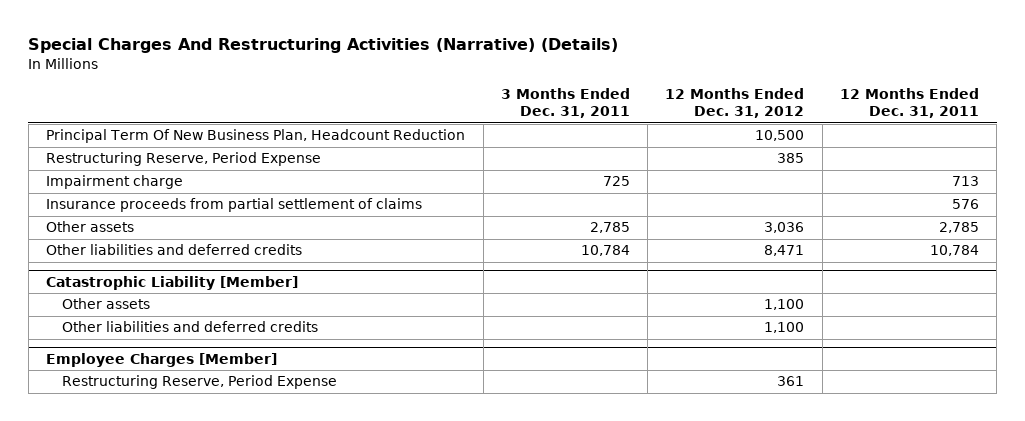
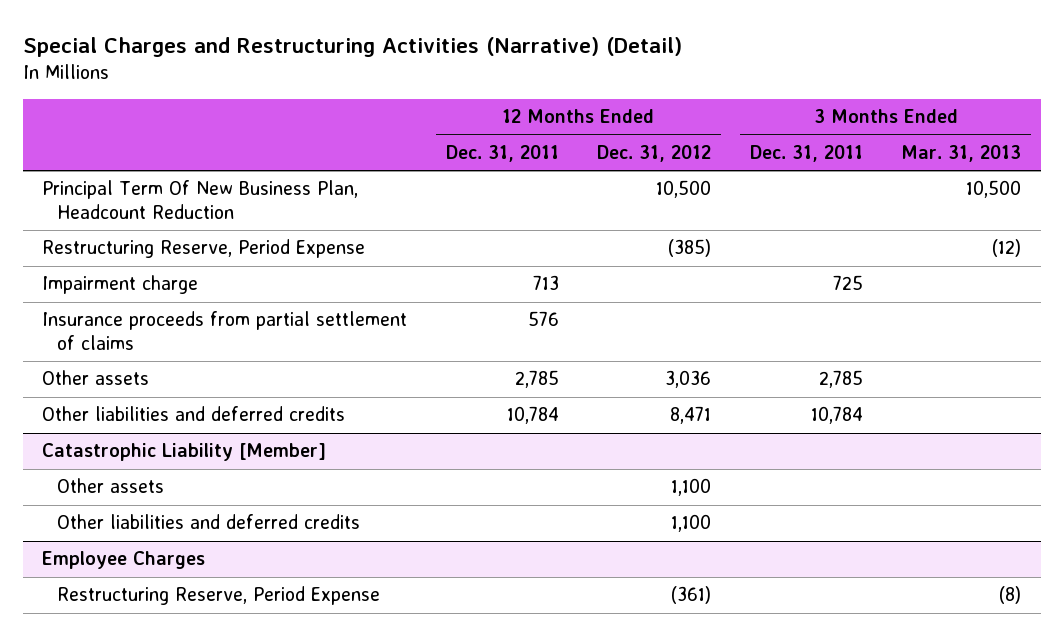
- Special Charges And Restructuring Activities (Narrative) (Details)
+ Special Charges and Restructuring Activities (Narrative) (Detail)
- | 3 Months Ended Dec. 31, 2011 | 12 Months Ended Dec. 31, 2012 | 12 Months Ended Dec. 31, 2011
+ | 12 Months Ended Dec. 31, 2011 | 12 Months Ended Dec. 31, 2012 | 3 Months Ended Dec. 31, 2011 | 3 Months Ended Mar. 31, 2013
- Restructuring Reserve, Period Expense | | 385 |
+ Restructuring Reserve, Period Expense | | (385) | | (12)
- Employee Charges [Member]
- Restructuring Reserve, Period Expense | | 361 |
+ Employee Charges
+ Restructuring Reserve, Period Expense | | (361) | | (8)

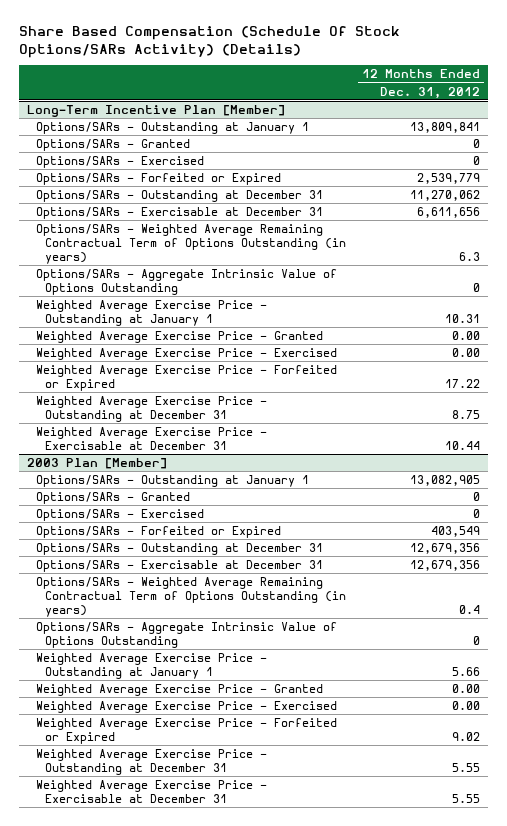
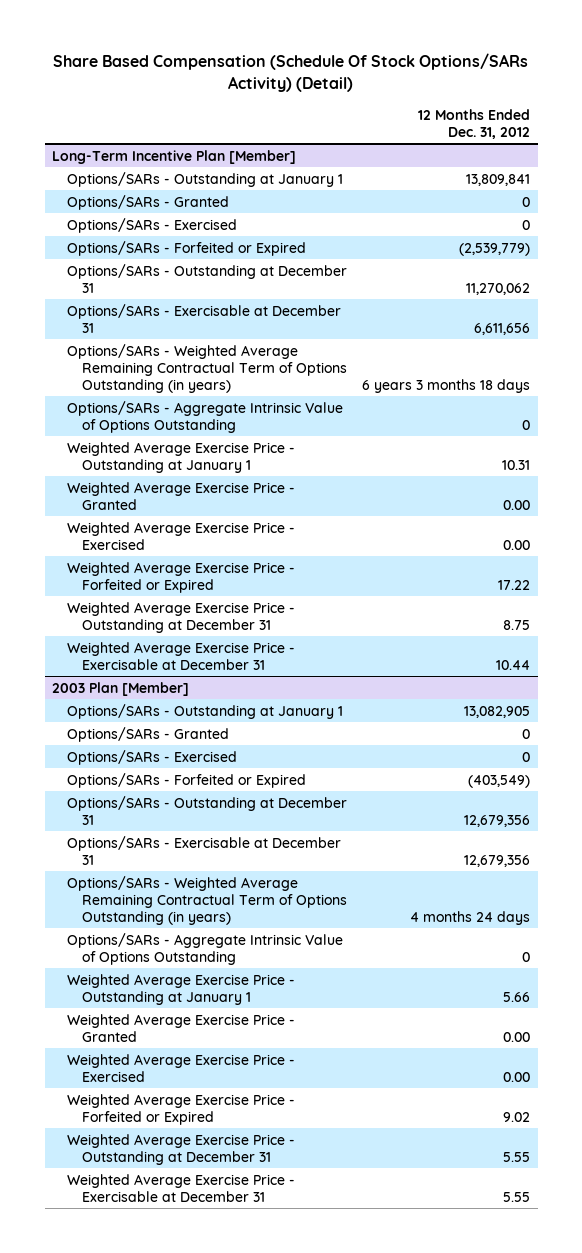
- Share Based Compensation (Schedule Of Stock Options/SARs Activity) (Details)
+ Share Based Compensation (Schedule Of Stock Options/SARs Activity) (Detail)
@ Long-Term Incentive Plan [Member]
- Options/SARs - Forfeited or Expired | 2,539,779
+ Options/SARs - Forfeited or Expired | (2,539,779)
- Options/SARs - Weighted Average Remaining Contractual Term of Options Outstanding (in years) | 6.3
+ Options/SARs - Weighted Average Remaining Contractual Term of Options Outstanding (in years) | 6 years 3 months 18 days
@ 2003 Plan [Member]
- Options/SARs - Forfeited or Expired | 403,549
+ Options/SARs - Forfeited or Expired | (403,549)
- Options/SARs - Weighted Average Remaining Contractual Term of Options Outstanding (in years) | 0.4
+ Options/SARs - Weighted Average Remaining Contractual Term of Options Outstanding (in years) | 4 months 24 days

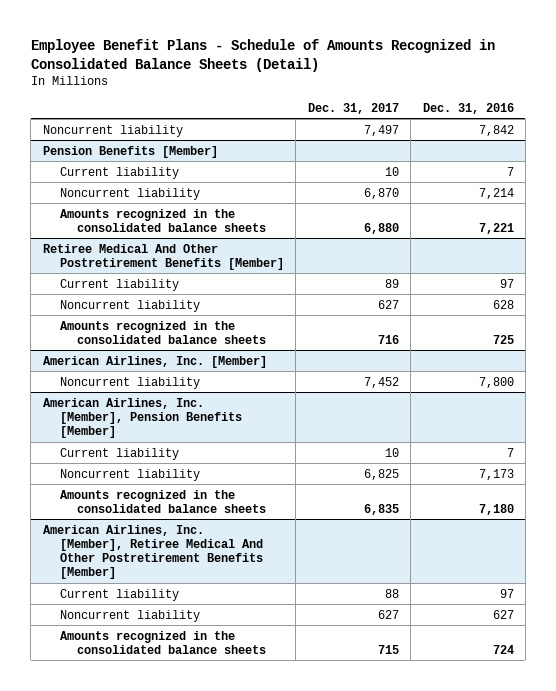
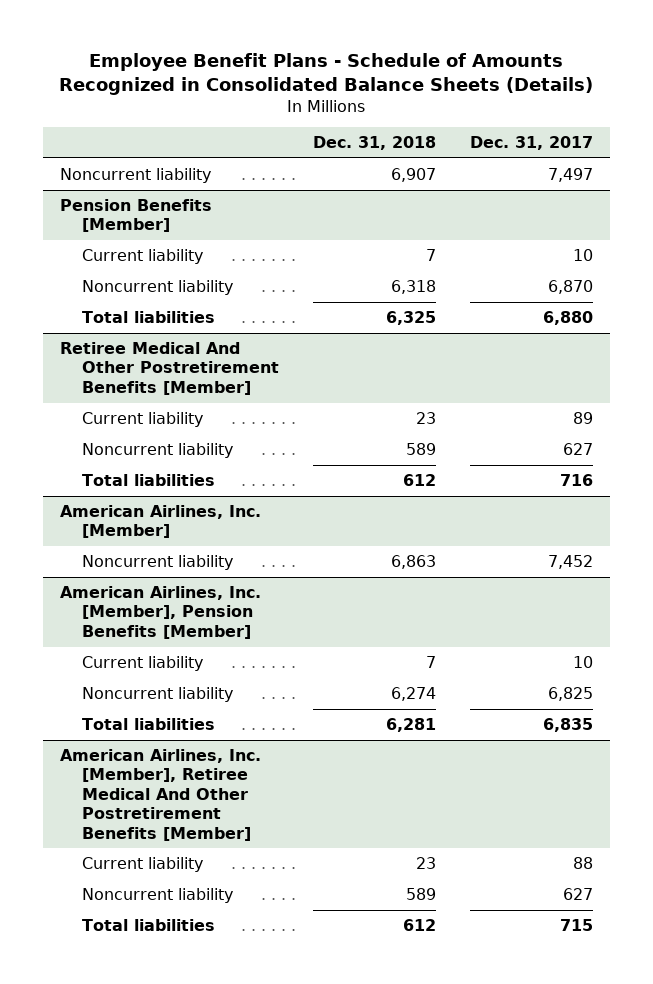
- Employee Benefit Plans - Schedule of Amounts Recognized in Consolidated Balance Sheets (Detail)
+ Employee Benefit Plans - Schedule of Amounts Recognized in Consolidated Balance Sheets (Details)
- | Dec. 31, 2017 | Dec. 31, 2016
+ | Dec. 31, 2018 | Dec. 31, 2017
@ Pension Benefits [Member]
- Amounts recognized in the consolidated balance sheets | 6,880 | 7,221
+ Total liabilities | 6,325 | 6,880
@ Retiree Medical And Other Postretirement Benefits [Member]
- Amounts recognized in the consolidated balance sheets | 716 | 725
+ Total liabilities | 612 | 716
@ American Airlines, Inc. [Member], Pension Benefits [Member]
- Amounts recognized in the consolidated balance sheets | 6,835 | 7,180
+ Total liabilities | 6,281 | 6,835
@ American Airlines, Inc. [Member], Retiree Medical And Other Postretirement Benefits [Member]
- Amounts recognized in the consolidated balance sheets | 715 | 724
+ Total liabilities | 612 | 715

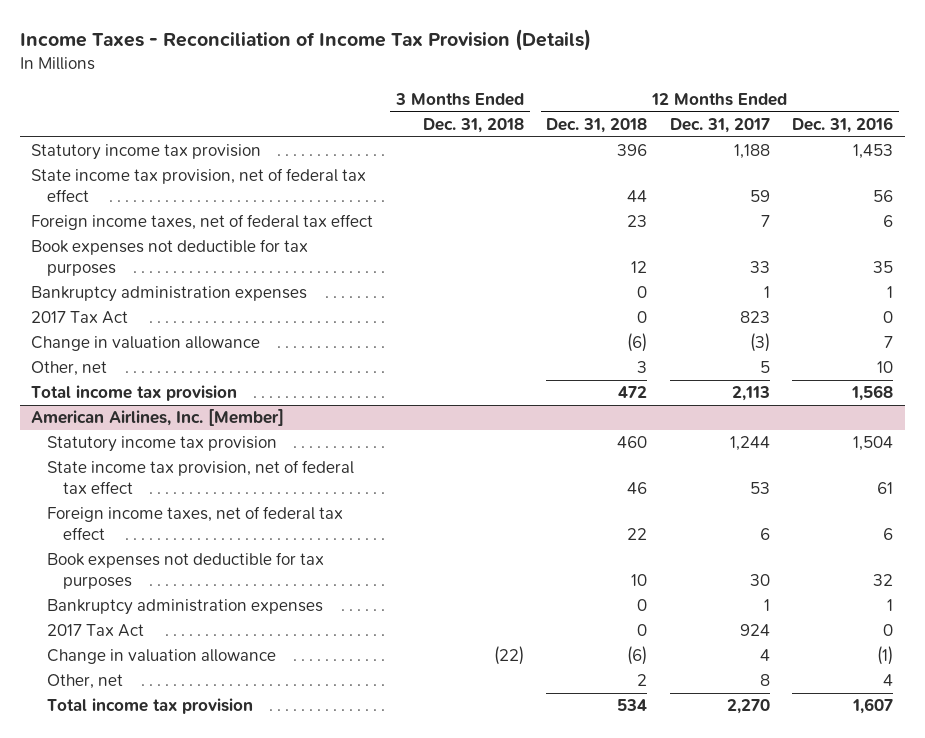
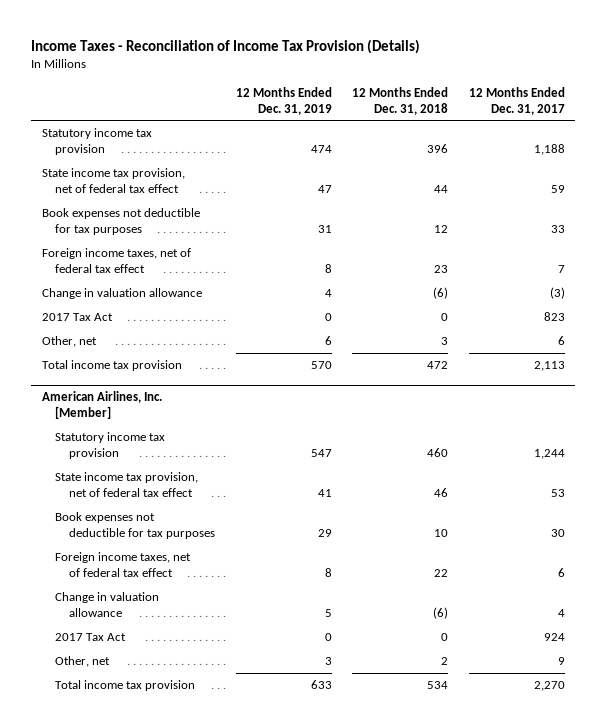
- | 3 Months Ended Dec. 31, 2018 | 12 Months Ended Dec. 31, 2018 | 12 Months Ended Dec. 31, 2017 | 12 Months Ended Dec. 31, 2016
+ | 12 Months Ended Dec. 31, 2019 | 12 Months Ended Dec. 31, 2018 | 12 Months Ended Dec. 31, 2017
- Bankruptcy administration expenses | | 0 | 1 | 1
moved down: Foreign income taxes, net of federal tax effect | 8 | 23 | 7
- Other, net | | 3 | 5 | 10
moved down: 2017 Tax Act | 0 | 0 | 823
+ Other, net | 6 | 3 | 6
@ American Airlines, Inc. [Member]
- Bankruptcy administration expenses | | 0 | 1 | 1
moved down: Foreign income taxes, net of federal tax effect | 8 | 22 | 6
- Other, net | | 2 | 8 | 4
moved down: 2017 Tax Act | 0 | 0 | 924
+ Other, net | 3 | 2 | 9

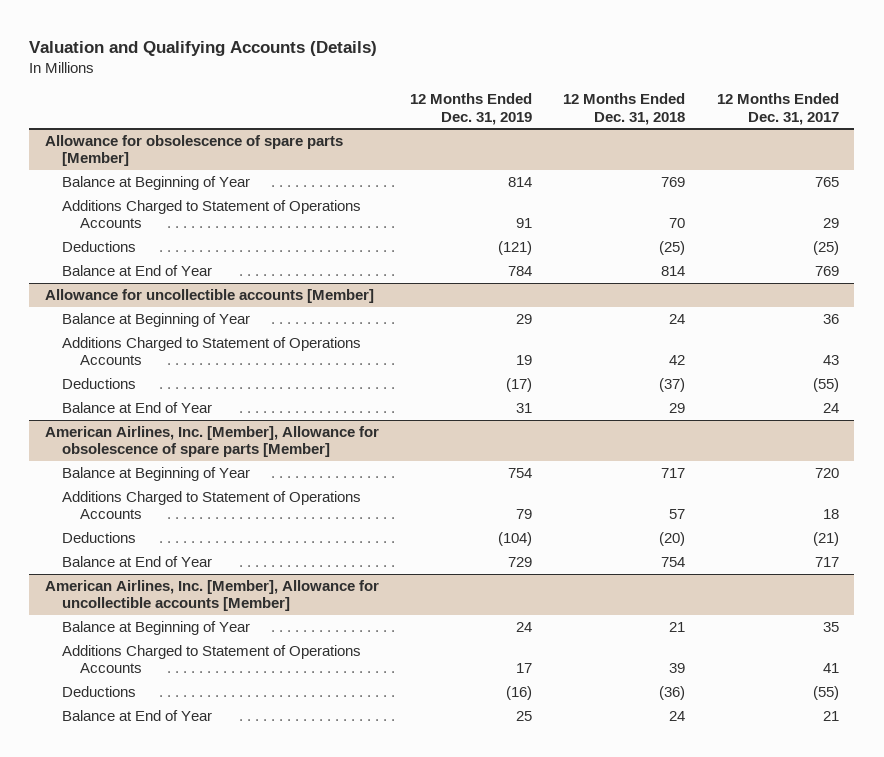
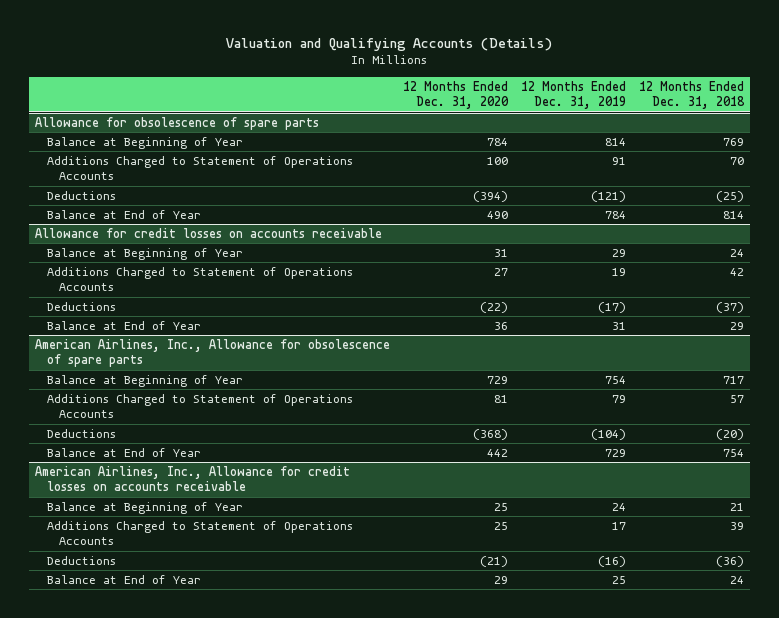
- | 12 Months Ended Dec. 31, 2019 | 12 Months Ended Dec. 31, 2018 | 12 Months Ended Dec. 31, 2017
+ | 12 Months Ended Dec. 31, 2020 | 12 Months Ended Dec. 31, 2019 | 12 Months Ended Dec. 31, 2018
- Allowance for obsolescence of spare parts [Member]
+ Allowance for obsolescence of spare parts
- Allowance for uncollectible accounts [Member]
+ Allowance for credit losses on accounts receivable
- American Airlines, Inc. [Member], Allowance for obsolescence of spare parts [Member]
+ American Airlines, Inc., Allowance for obsolescence of spare parts
- American Airlines, Inc. [Member], Allowance for uncollectible accounts [Member]
+ American Airlines, Inc., Allowance for credit losses on accounts receivable

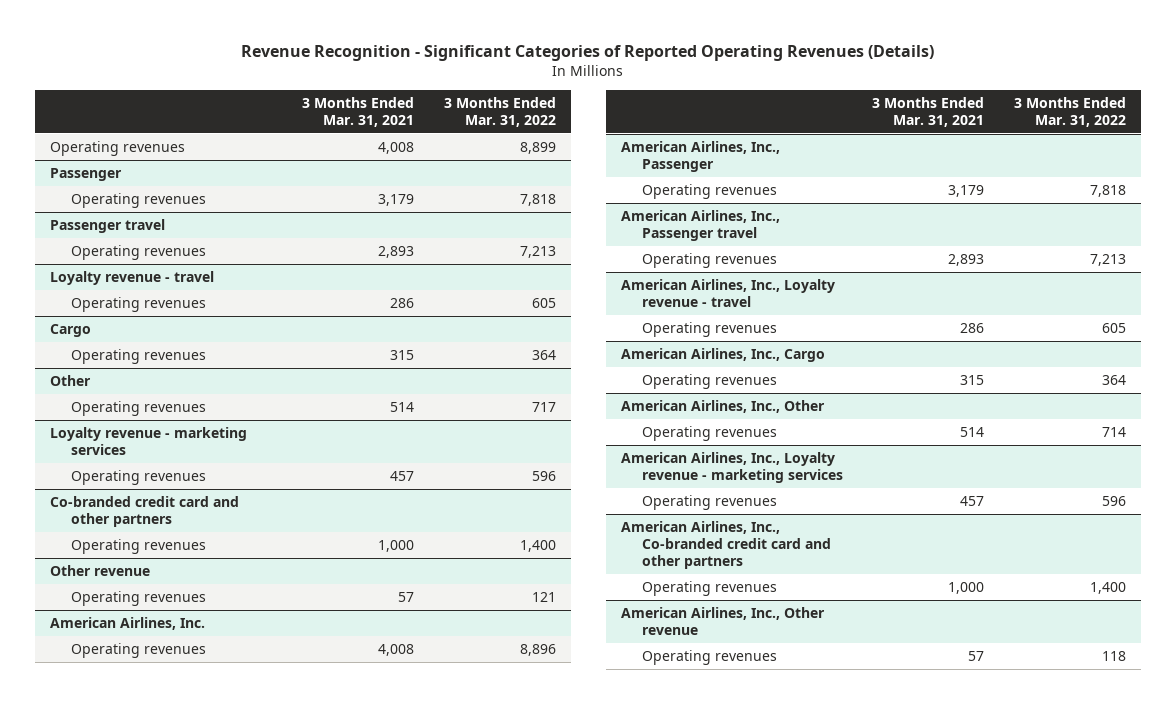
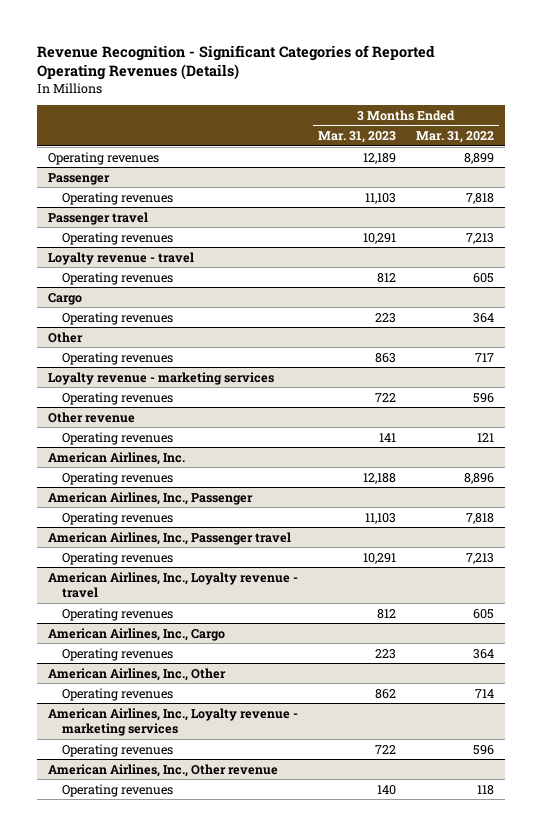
- | 3 Months Ended Mar. 31, 2021 | 3 Months Ended Mar. 31, 2022
+ | 3 Months Ended Mar. 31, 2023 | 3 Months Ended Mar. 31, 2022
- Co-branded credit card and other partners
- Operating revenues | 1,000 | 1,400
- American Airlines, Inc., Co-branded credit card and other partners
- Operating revenues | 1,000 | 1,400

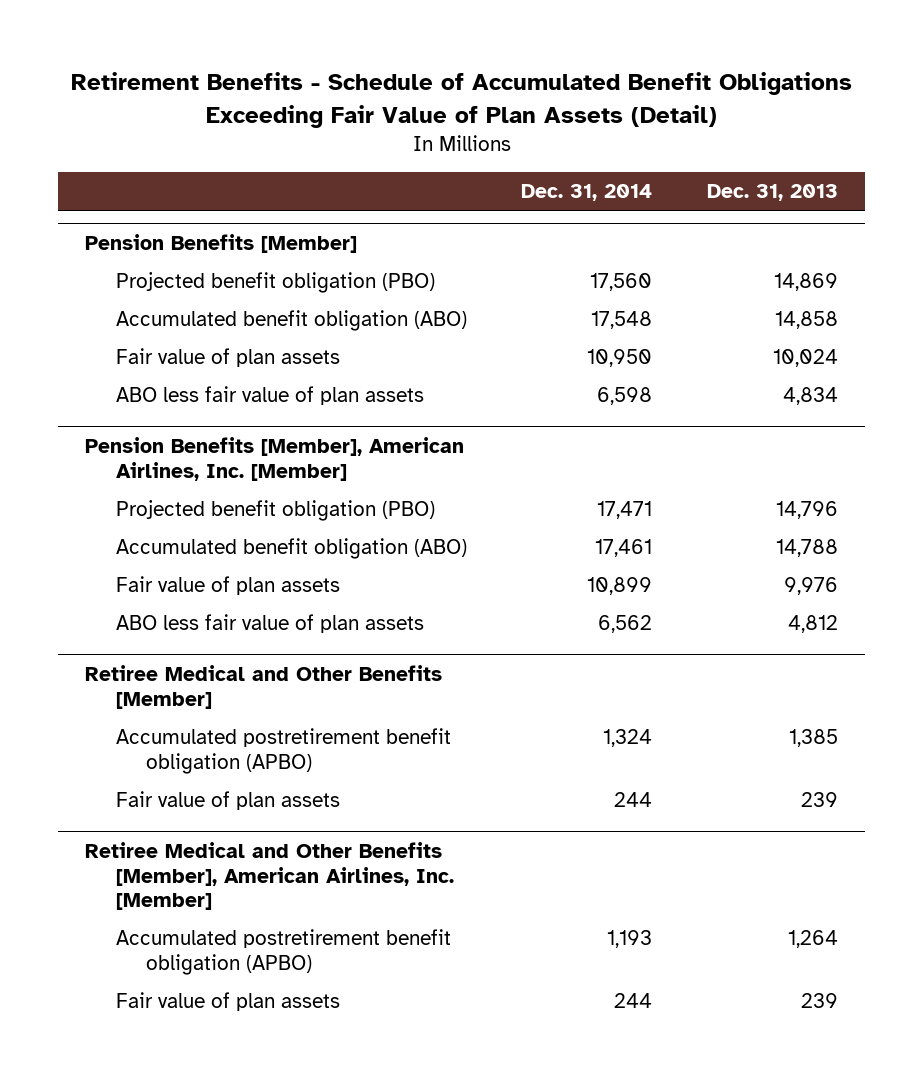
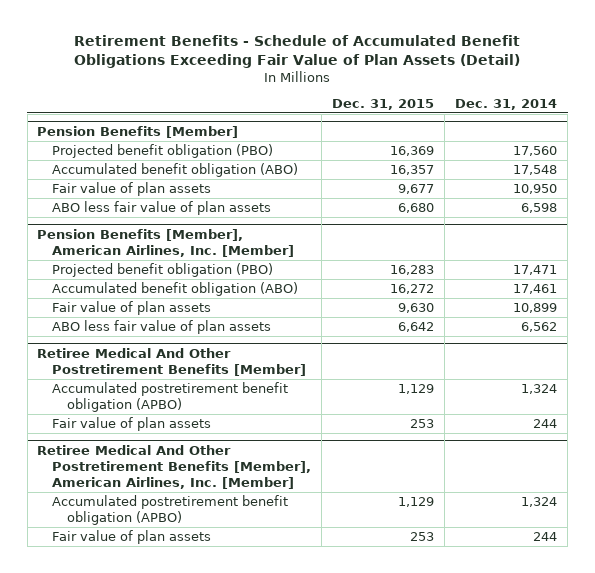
- | Dec. 31, 2014 | Dec. 31, 2013
+ | Dec. 31, 2015 | Dec. 31, 2014
- Retiree Medical and Other Benefits [Member]
+ Retiree Medical And Other Postretirement Benefits [Member]
- Retiree Medical and Other Benefits [Member], American Airlines, Inc. [Member]
- Accumulated postretirement benefit obligation (APBO) | 1,193 | 1,264
+ Retiree Medical And Other Postretirement Benefits [Member], American Airlines, Inc. [Member]
+ Accumulated postretirement benefit obligation (APBO) | 1,129 | 1,324

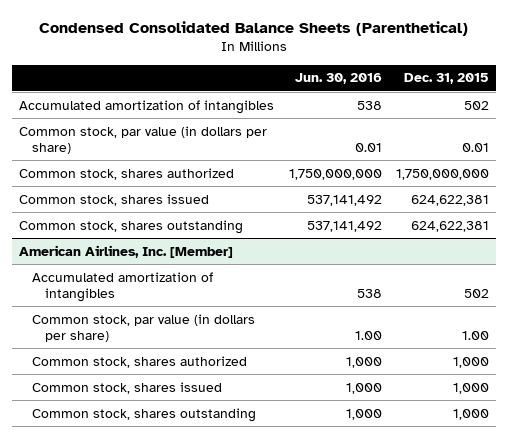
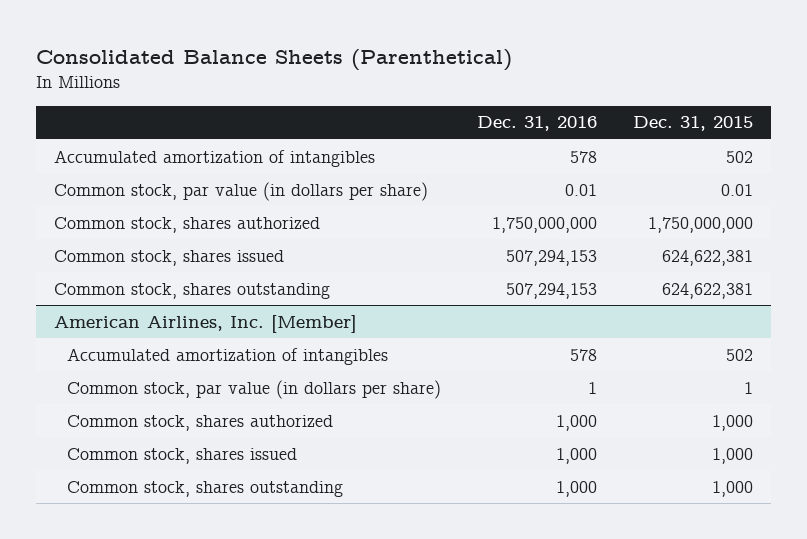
- Condensed Consolidated Balance Sheets (Parenthetical)
+ Consolidated Balance Sheets (Parenthetical)
- | Jun. 30, 2016 | Dec. 31, 2015
+ | Dec. 31, 2016 | Dec. 31, 2015
@ American Airlines, Inc. [Member]
- Common stock, par value (in dollars per share) | 1.00 | 1.00
+ Common stock, par value (in dollars per share) | 1 | 1

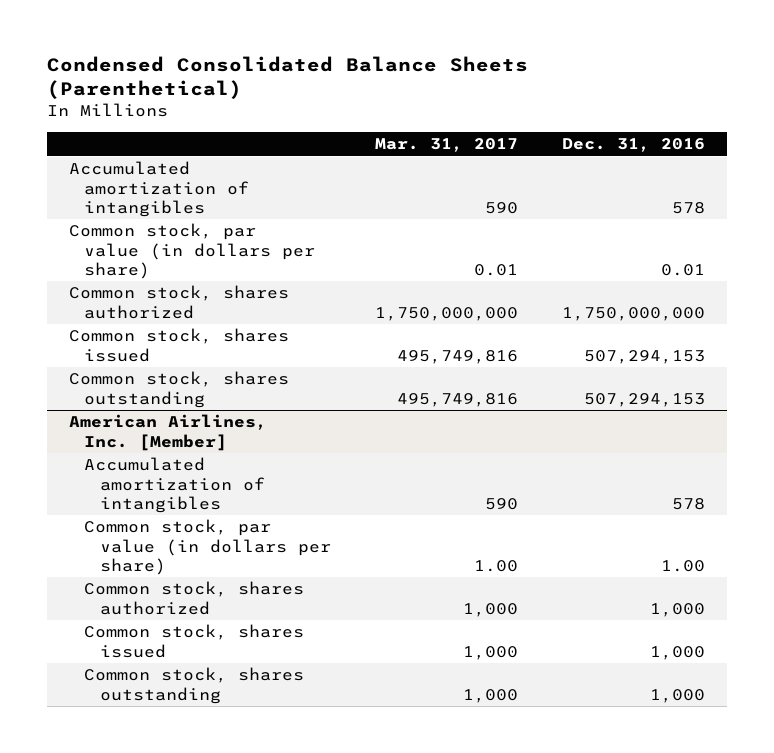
- Consolidated Balance Sheets (Parenthetical)
+ Condensed Consolidated Balance Sheets (Parenthetical)
- | Dec. 31, 2016 | Dec. 31, 2015
+ | Mar. 31, 2017 | Dec. 31, 2016
@ American Airlines, Inc. [Member]
- Common stock, par value (in dollars per share) | 1 | 1
+ Common stock, par value (in dollars per share) | 1.00 | 1.00

